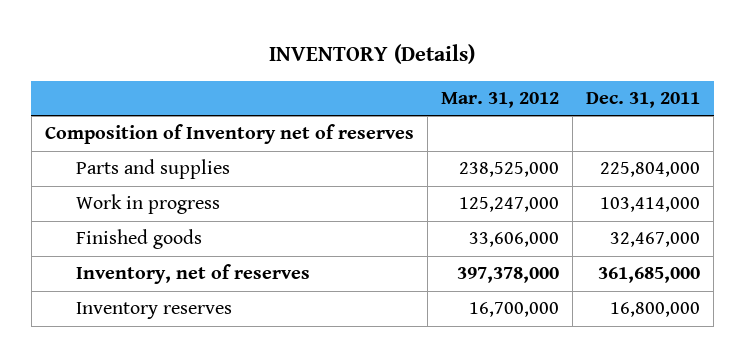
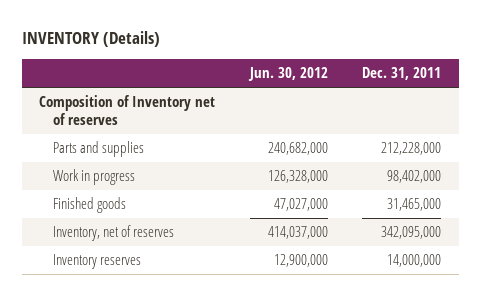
- | Mar. 31, 2012 | Dec. 31, 2011
+ | Jun. 30, 2012 | Dec. 31, 2011
- Parts and supplies | 238,525,000 | 225,804,000
- Work in progress | 125,247,000 | 103,414,000
- Finished goods | 33,606,000 | 32,467,000
- Inventory, net of reserves | 397,378,000 | 361,685,000
- Inventory reserves | 16,700,000 | 16,800,000
+ Parts and supplies | 240,682,000 | 212,228,000
+ Work in progress | 126,328,000 | 98,402,000
+ Finished goods | 47,027,000 | 31,465,000
+ Inventory, net of reserves | 414,037,000 | 342,095,000
+ Inventory reserves | 12,900,000 | 14,000,000

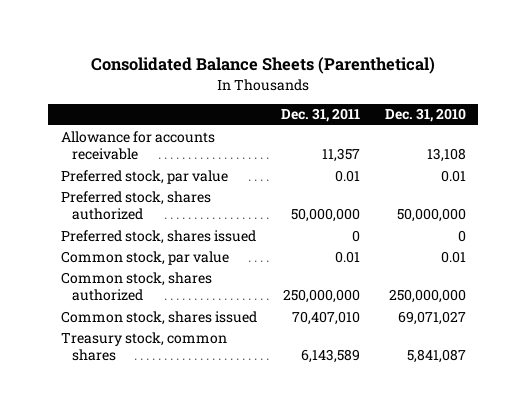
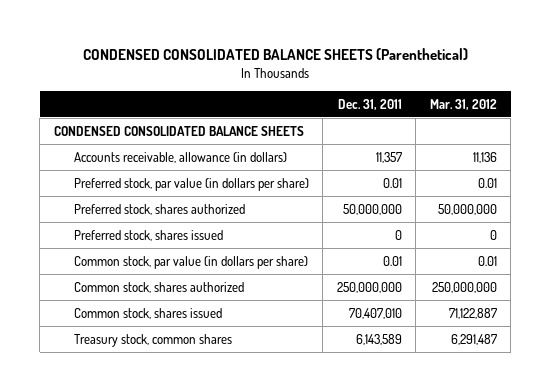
- Consolidated Balance Sheets (Parenthetical)
+ CONDENSED CONSOLIDATED BALANCE SHEETS (Parenthetical)
- | Dec. 31, 2011 | Dec. 31, 2010
+ | Dec. 31, 2011 | Mar. 31, 2012
- Allowance for accounts receivable | 11,357 | 13,108
- Preferred stock, par value | 0.01 | 0.01
+ CONDENSED CONSOLIDATED BALANCE SHEETS
+ Accounts receivable, allowance (in dollars) | 11,357 | 11,136
+ Preferred stock, par value (in dollars per share) | 0.01 | 0.01
- Common stock, par value | 0.01 | 0.01
+ Common stock, par value (in dollars per share) | 0.01 | 0.01

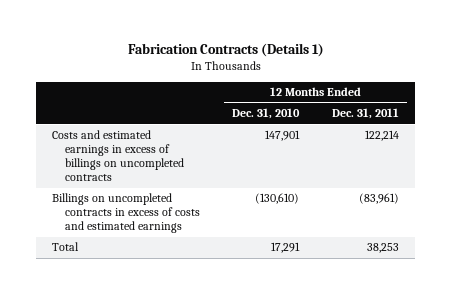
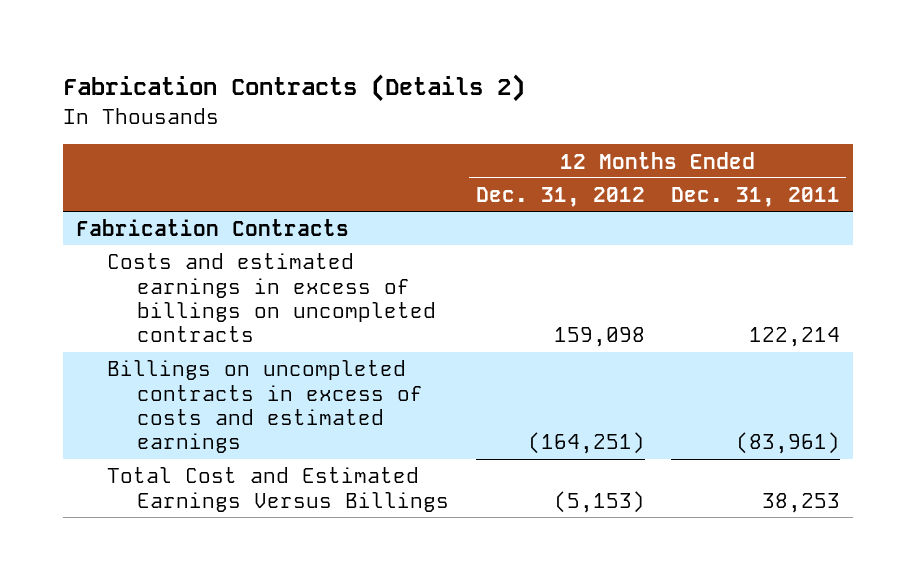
- Fabrication Contracts (Details 1)
+ Fabrication Contracts (Details 2)
- | 12 Months Ended Dec. 31, 2010 | 12 Months Ended Dec. 31, 2011
+ | 12 Months Ended Dec. 31, 2012 | 12 Months Ended Dec. 31, 2011
+ Fabrication Contracts
- Total | 17,291 | 38,253
+ Total Cost and Estimated Earnings Versus Billings | (5,153) | 38,253

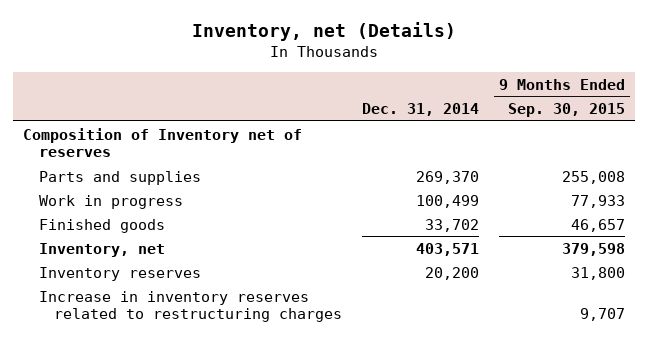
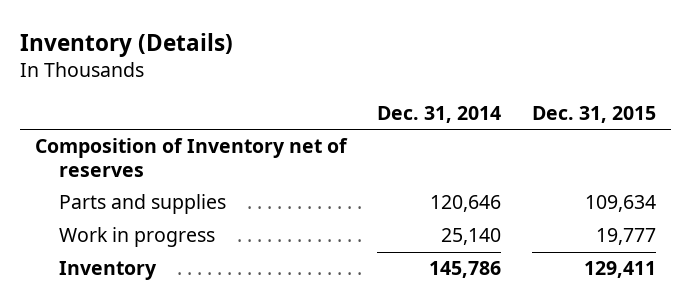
- Inventory, net (Details)
+ Inventory (Details)
- | Dec. 31, 2014 | 9 Months Ended Sep. 30, 2015
+ | Dec. 31, 2014 | Dec. 31, 2015
- Parts and supplies | 269,370 | 255,008
- Work in progress | 100,499 | 77,933
- Finished goods | 33,702 | 46,657
- Inventory, net | 403,571 | 379,598
- Inventory reserves | 20,200 | 31,800
- Increase in inventory reserves related to restructuring charges | | 9,707
+ Parts and supplies | 120,646 | 109,634
+ Work in progress | 25,140 | 19,777
+ Inventory | 145,786 | 129,411

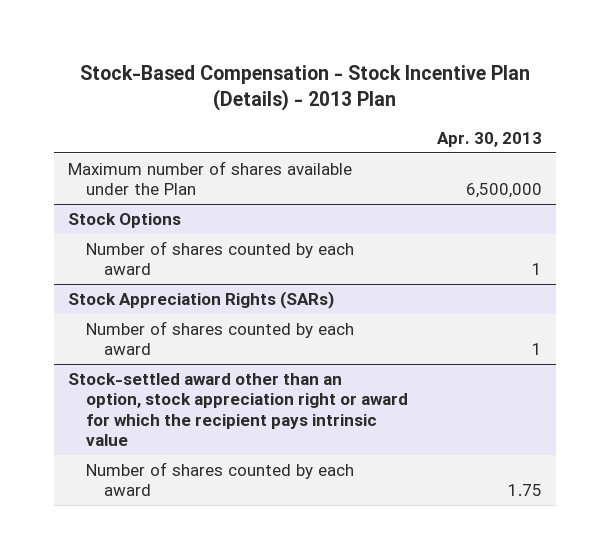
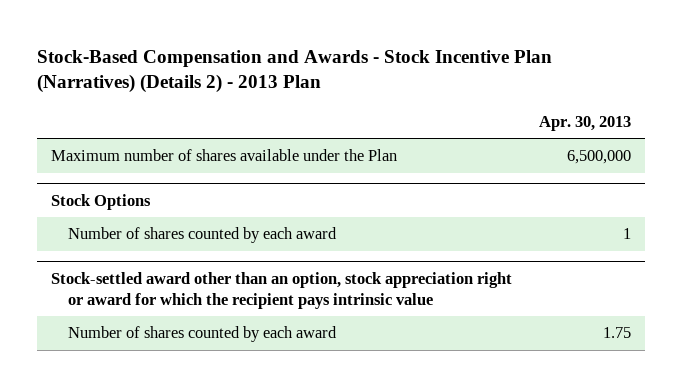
- Stock-Based Compensation - Stock Incentive Plan (Details) - 2013 Plan
+ Stock-Based Compensation and Awards - Stock Incentive Plan (Narratives) (Details 2) - 2013 Plan
- Stock Appreciation Rights (SARs)
- Number of shares counted by each award | 1

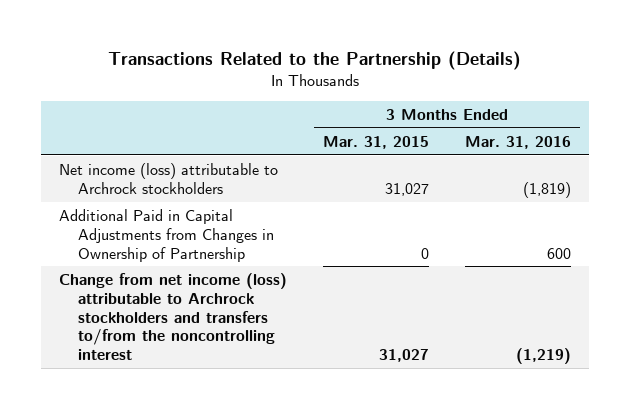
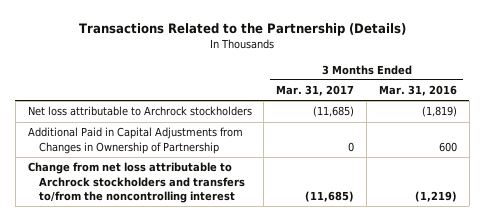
- | 3 Months Ended Mar. 31, 2015 | 3 Months Ended Mar. 31, 2016
+ | 3 Months Ended Mar. 31, 2017 | 3 Months Ended Mar. 31, 2016
- Net income (loss) attributable to Archrock stockholders | 31,027 | (1,819)
+ Net loss attributable to Archrock stockholders | (11,685) | (1,819)
- Change from net income (loss) attributable to Archrock stockholders and transfers to/from the noncontrolling interest | 31,027 | (1,219)
+ Change from net loss attributable to Archrock stockholders and transfers to/from the noncontrolling interest | (11,685) | (1,219)

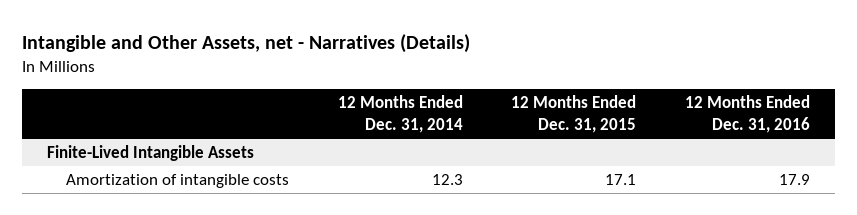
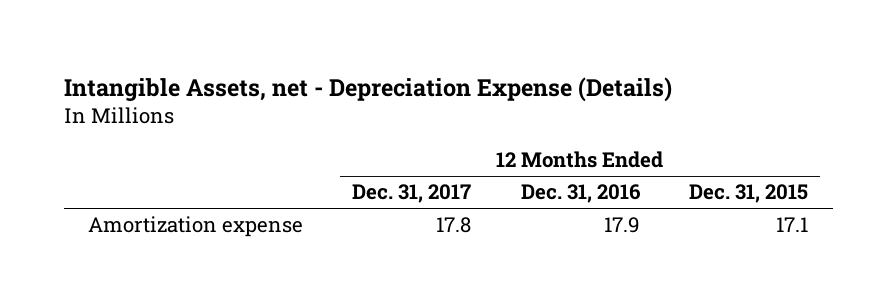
- Intangible and Other Assets, net - Narratives (Details)
+ Intangible Assets, net - Depreciation Expense (Details)
- | 12 Months Ended Dec. 31, 2014 | 12 Months Ended Dec. 31, 2015 | 12 Months Ended Dec. 31, 2016
+ | 12 Months Ended Dec. 31, 2017 | 12 Months Ended Dec. 31, 2016 | 12 Months Ended Dec. 31, 2015
- Finite-Lived Intangible Assets
- Amortization of intangible costs | 12.3 | 17.1 | 17.9
+ Amortization expense | 17.8 | 17.9 | 17.1

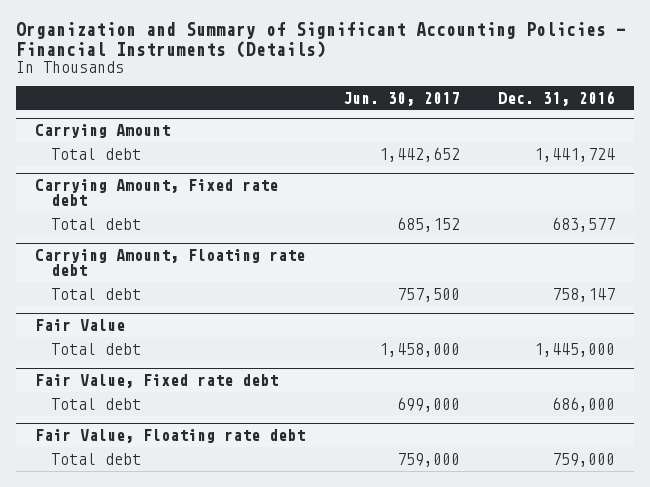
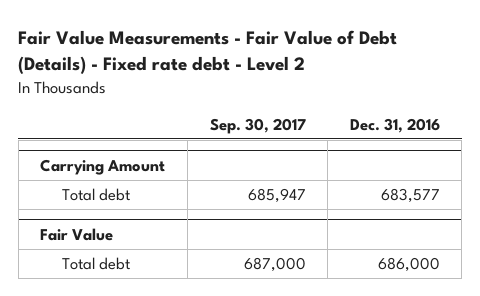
- Organization and Summary of Significant Accounting Policies - Financial Instruments (Details)
+ Fair Value Measurements - Fair Value of Debt (Details) - Fixed rate debt - Level 2
- | Jun. 30, 2017 | Dec. 31, 2016
+ | Sep. 30, 2017 | Dec. 31, 2016
@ Carrying Amount
- Total debt | 1,442,652 | 1,441,724
- Carrying Amount, Fixed rate debt
- Carrying Amount, Floating rate debt
- Total debt | 757,500 | 758,147
@ Fair Value
- Total debt | 1,458,000 | 1,445,000
- Fair Value, Fixed rate debt
- Fair Value, Floating rate debt
- Total debt | 759,000 | 759,000

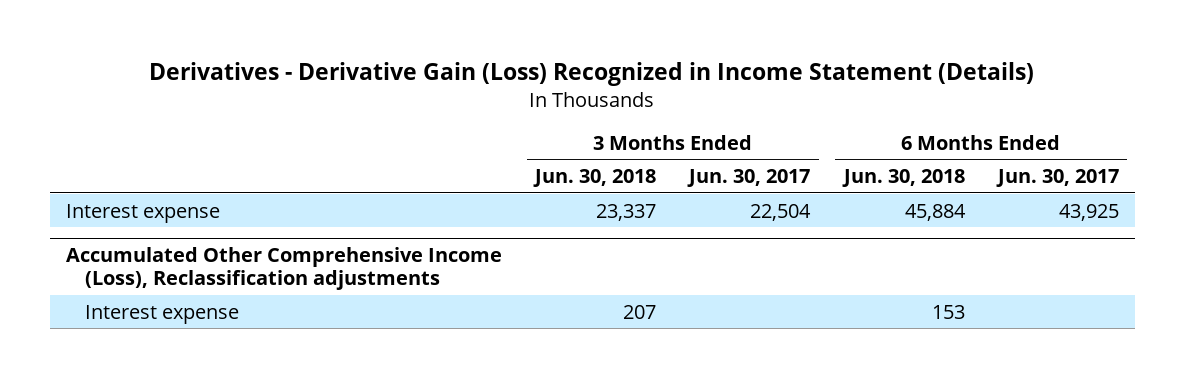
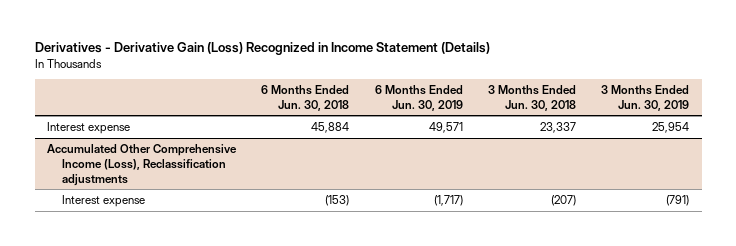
- | 3 Months Ended Jun. 30, 2018 | 3 Months Ended Jun. 30, 2017 | 6 Months Ended Jun. 30, 2018 | 6 Months Ended Jun. 30, 2017
+ | 6 Months Ended Jun. 30, 2018 | 6 Months Ended Jun. 30, 2019 | 3 Months Ended Jun. 30, 2018 | 3 Months Ended Jun. 30, 2019
@ Accumulated Other Comprehensive Income (Loss), Reclassification adjustments
- Interest expense | 207 | | 153 |
+ Interest expense | (153) | (1,717) | (207) | (791)

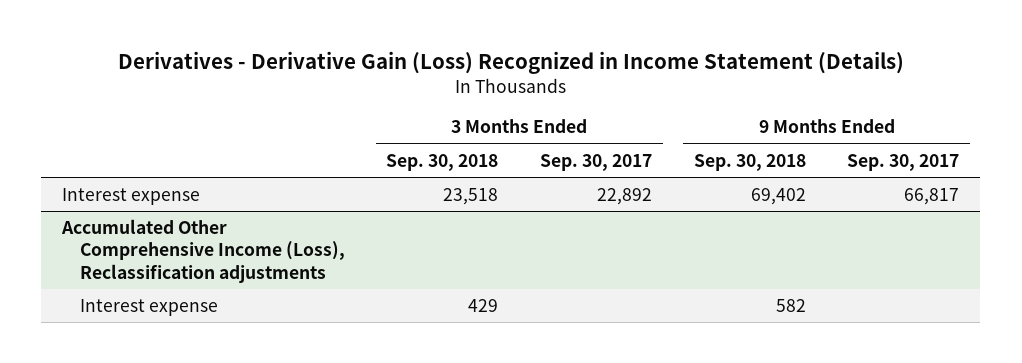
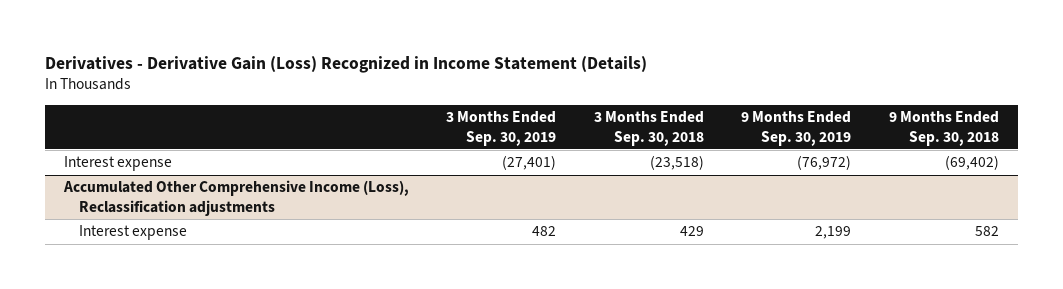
- | 3 Months Ended Sep. 30, 2018 | 3 Months Ended Sep. 30, 2017 | 9 Months Ended Sep. 30, 2018 | 9 Months Ended Sep. 30, 2017
+ | 3 Months Ended Sep. 30, 2019 | 3 Months Ended Sep. 30, 2018 | 9 Months Ended Sep. 30, 2019 | 9 Months Ended Sep. 30, 2018
- Interest expense | 23,518 | 22,892 | 69,402 | 66,817
+ Interest expense | (27,401) | (23,518) | (76,972) | (69,402)

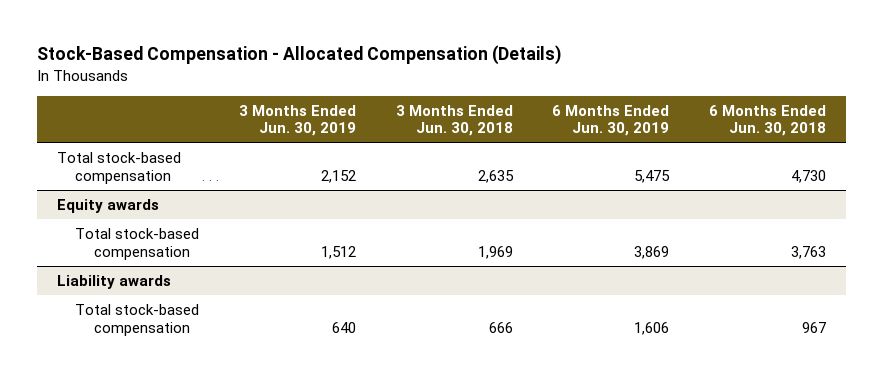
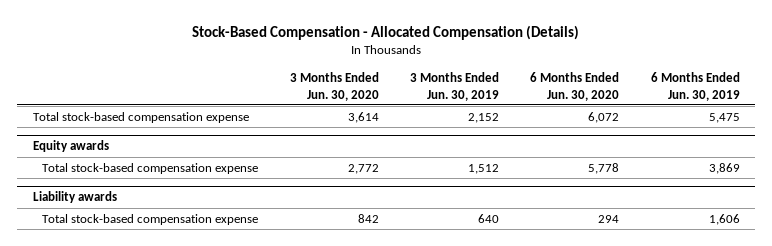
- | 3 Months Ended Jun. 30, 2019 | 3 Months Ended Jun. 30, 2018 | 6 Months Ended Jun. 30, 2019 | 6 Months Ended Jun. 30, 2018
+ | 3 Months Ended Jun. 30, 2020 | 3 Months Ended Jun. 30, 2019 | 6 Months Ended Jun. 30, 2020 | 6 Months Ended Jun. 30, 2019
- Total stock-based compensation | 2,152 | 2,635 | 5,475 | 4,730
+ Total stock-based compensation expense | 3,614 | 2,152 | 6,072 | 5,475
@ Equity awards
- Total stock-based compensation | 1,512 | 1,969 | 3,869 | 3,763
+ Total stock-based compensation expense | 2,772 | 1,512 | 5,778 | 3,869
@ Liability awards
- Total stock-based compensation | 640 | 666 | 1,606 | 967
+ Total stock-based compensation expense | 842 | 640 | 294 | 1,606

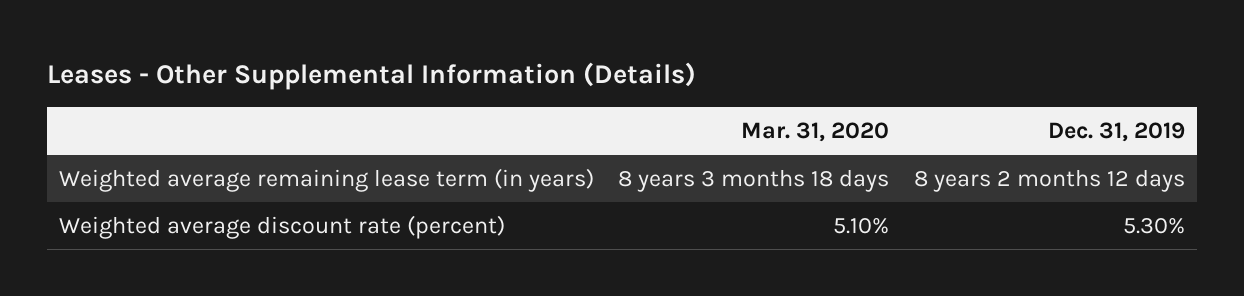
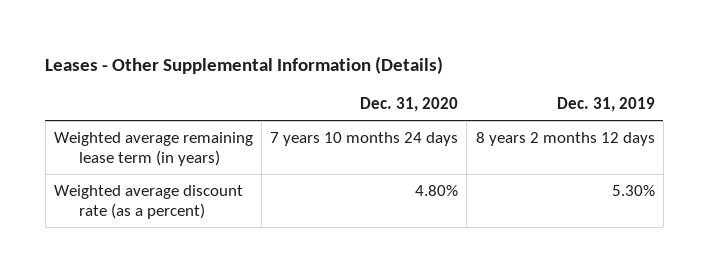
- | Mar. 31, 2020 | Dec. 31, 2019
+ | Dec. 31, 2020 | Dec. 31, 2019
- Weighted average discount rate (percent) | 5.10% | 5.30%
+ Weighted average discount rate (as a percent) | 4.80% | 5.30%

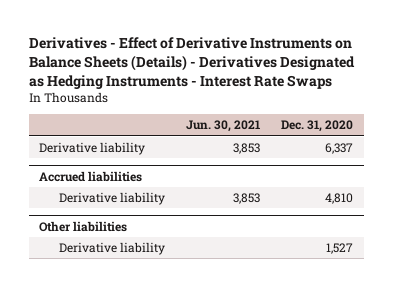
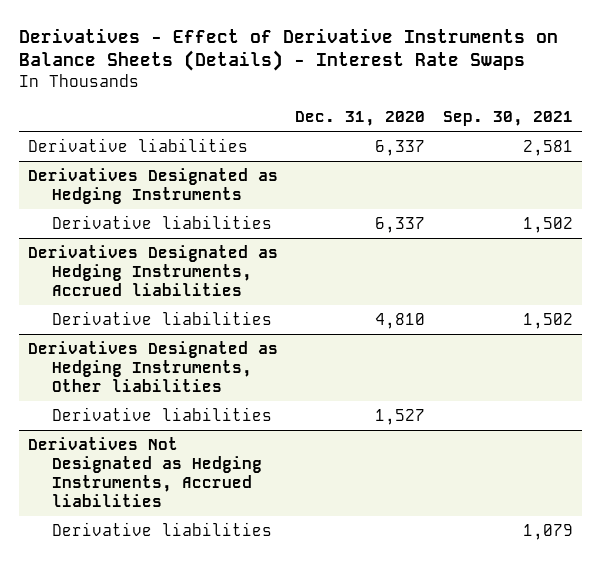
- Derivatives - Effect of Derivative Instruments on Balance Sheets (Details) - Derivatives Designated as Hedging Instruments - Interest Rate Swaps
+ Derivatives - Effect of Derivative Instruments on Balance Sheets (Details) - Interest Rate Swaps
- | Jun. 30, 2021 | Dec. 31, 2020
+ | Dec. 31, 2020 | Sep. 30, 2021
- Derivative liability | 3,853 | 6,337
- Accrued liabilities
- Derivative liability | 3,853 | 4,810
- Other liabilities
- Derivative liability | | 1,527
+ Derivative liabilities | 6,337 | 2,581
+ Derivatives Designated as Hedging Instruments
+ Derivative liabilities | 6,337 | 1,502
+ Derivatives Designated as Hedging Instruments, Accrued liabilities
+ Derivative liabilities | 4,810 | 1,502
+ Derivatives Designated as Hedging Instruments, Other liabilities
+ Derivative liabilities | 1,527 |
+ Derivatives Not Designated as Hedging Instruments, Accrued liabilities
+ Derivative liabilities | | 1,079

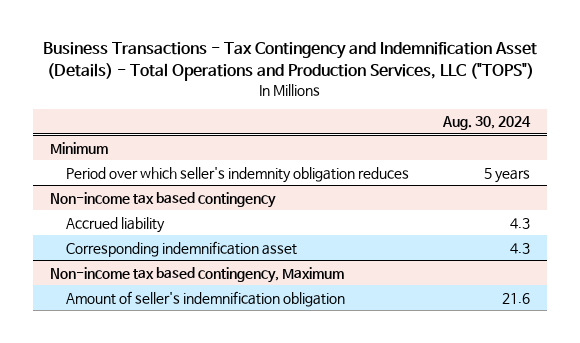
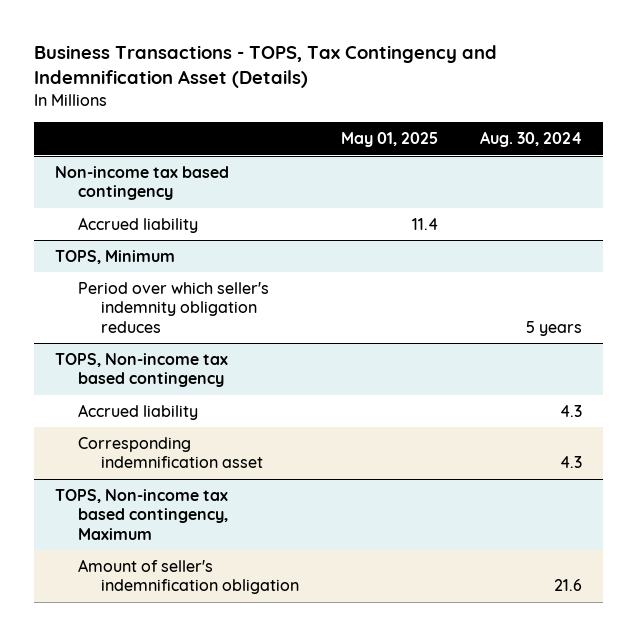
- Business Transactions - Tax Contingency and Indemnification Asset (Details) - Total Operations and Production Services, LLC ("TOPS")
+ Business Transactions - TOPS, Tax Contingency and Indemnification Asset (Details)
- | Aug. 30, 2024
+ | May 01, 2025 | Aug. 30, 2024
- Minimum
- Period over which seller's indemnity obligation reduces | 5 years
@ Non-income tax based contingency
+ Accrued liability | 11.4 |
+ TOPS, Minimum
+ Period over which seller's indemnity obligation reduces | | 5 years
+ TOPS, Non-income tax based contingency
- Non-income tax based contingency, Maximum
+ TOPS, Non-income tax based contingency, Maximum

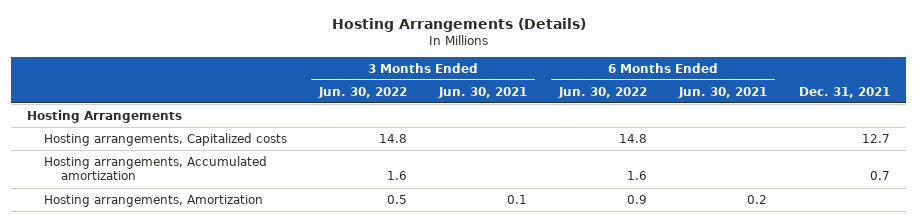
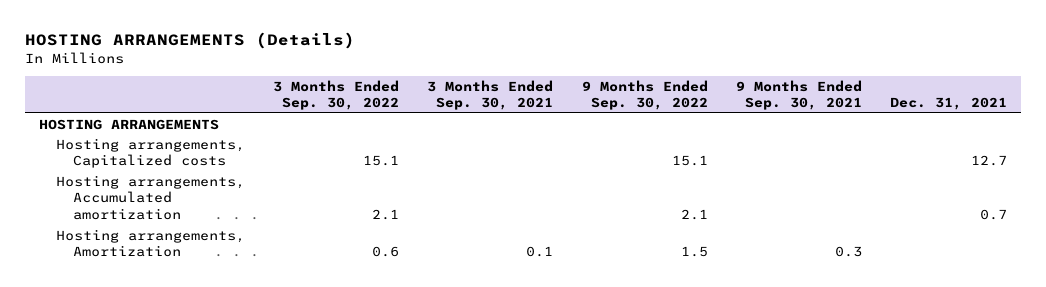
- Hosting Arrangements (Details)
+ HOSTING ARRANGEMENTS (Details)
- | 3 Months Ended Jun. 30, 2022 | 3 Months Ended Jun. 30, 2021 | 6 Months Ended Jun. 30, 2022 | 6 Months Ended Jun. 30, 2021 | Dec. 31, 2021
+ | 3 Months Ended Sep. 30, 2022 | 3 Months Ended Sep. 30, 2021 | 9 Months Ended Sep. 30, 2022 | 9 Months Ended Sep. 30, 2021 | Dec. 31, 2021
- Hosting Arrangements
+ HOSTING ARRANGEMENTS

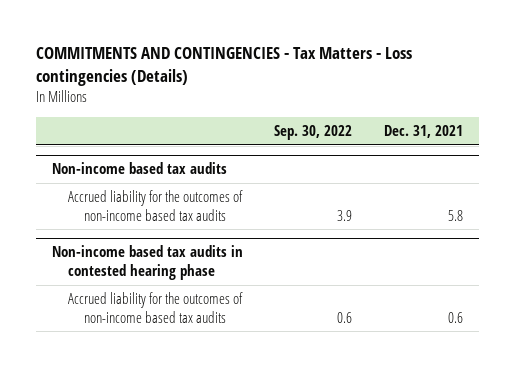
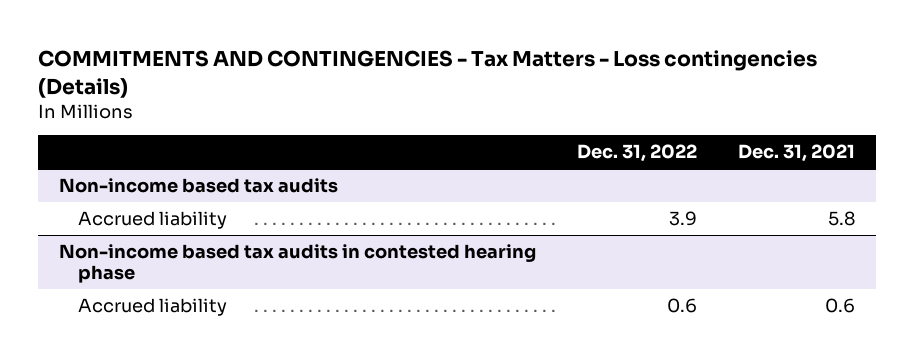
- | Sep. 30, 2022 | Dec. 31, 2021
+ | Dec. 31, 2022 | Dec. 31, 2021
@ Non-income based tax audits
- Accrued liability for the outcomes of non-income based tax audits | 3.9 | 5.8
+ Accrued liability | 3.9 | 5.8
@ Non-income based tax audits in contested hearing phase
- Accrued liability for the outcomes of non-income based tax audits | 0.6 | 0.6
+ Accrued liability | 0.6 | 0.6

